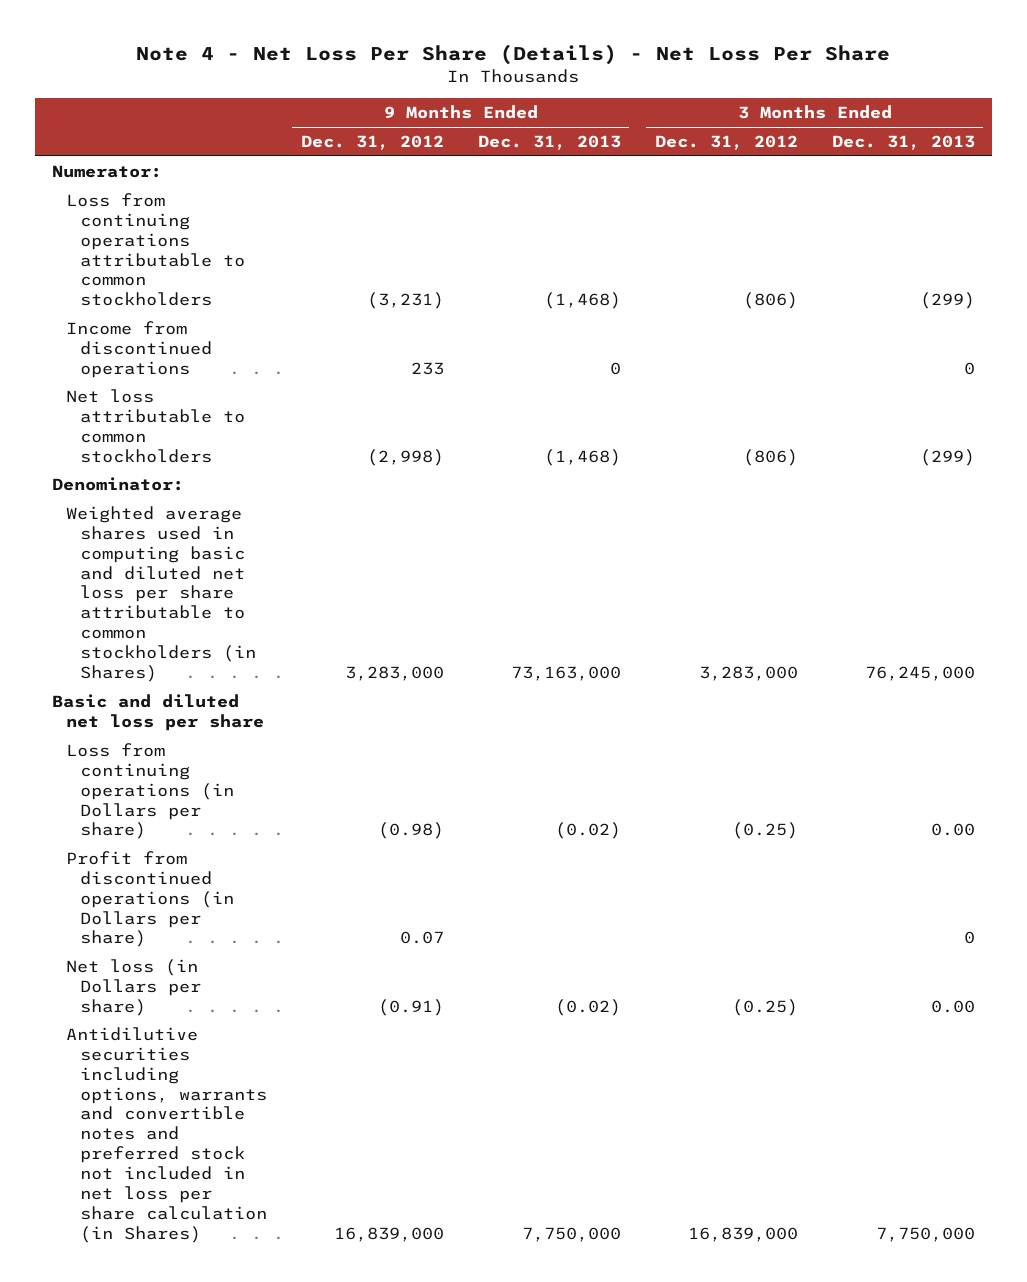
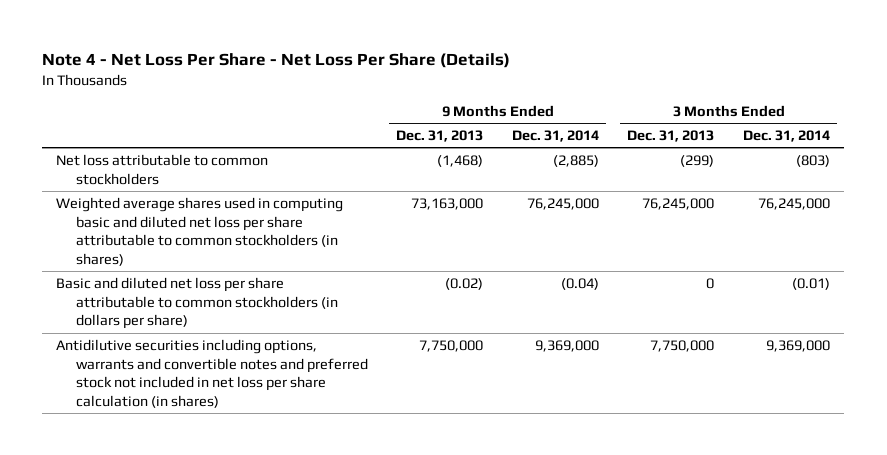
- Note 4 - Net Loss Per Share (Details) - Net Loss Per Share
+ Note 4 - Net Loss Per Share - Net Loss Per Share (Details)
- | 9 Months Ended Dec. 31, 2012 | 9 Months Ended Dec. 31, 2013 | 3 Months Ended Dec. 31, 2012 | 3 Months Ended Dec. 31, 2013
+ | 9 Months Ended Dec. 31, 2013 | 9 Months Ended Dec. 31, 2014 | 3 Months Ended Dec. 31, 2013 | 3 Months Ended Dec. 31, 2014
- Numerator:
- Loss from continuing operations attributable to common stockholders | (3,231) | (1,468) | (806) | (299)
- Income from discontinued operations | 233 | 0 | | 0
- Denominator:
- Weighted average shares used in computing basic and diluted net loss per share attributable to common stockholders (in Shares) | 3,283,000 | 73,163,000 | 3,283,000 | 76,245,000
- Basic and diluted net loss per share
- Loss from continuing operations (in Dollars per share) | (0.98) | (0.02) | (0.25) | 0.00
- Profit from discontinued operations (in Dollars per share) | 0.07 | | | 0
- Net loss (in Dollars per share) | (0.91) | (0.02) | (0.25) | 0.00
- Antidilutive securities including options, warrants and convertible notes and preferred stock not included in net loss per share calculation (in Shares) | 16,839,000 | 7,750,000 | 16,839,000 | 7,750,000
+ Weighted average shares used in computing basic and diluted net loss per share attributable to common stockholders (in shares) | 73,163,000 | 76,245,000 | 76,245,000 | 76,245,000
+ Basic and diluted net loss per share attributable to common stockholders (in dollars per share) | (0.02) | (0.04) | 0 | (0.01)
+ Antidilutive securities including options, warrants and convertible notes and preferred stock not included in net loss per share calculation (in shares) | 7,750,000 | 9,369,000 | 7,750,000 | 9,369,000

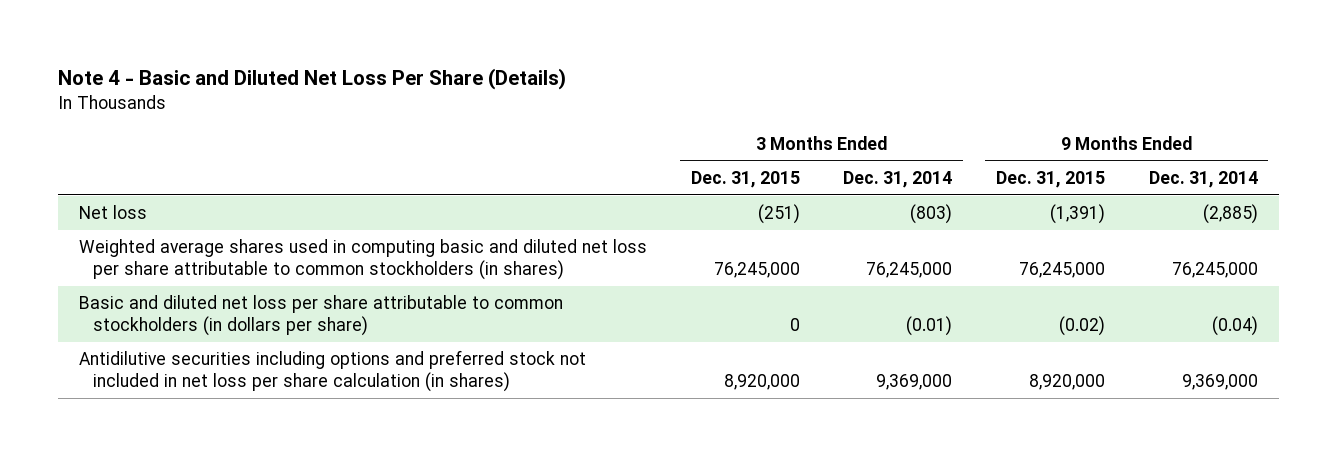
- Note 4 - Net Loss Per Share - Net Loss Per Share (Details)
+ Note 4 - Basic and Diluted Net Loss Per Share (Details)
- | 9 Months Ended Dec. 31, 2013 | 9 Months Ended Dec. 31, 2014 | 3 Months Ended Dec. 31, 2013 | 3 Months Ended Dec. 31, 2014
+ | 3 Months Ended Dec. 31, 2015 | 3 Months Ended Dec. 31, 2014 | 9 Months Ended Dec. 31, 2015 | 9 Months Ended Dec. 31, 2014
- Net loss attributable to common stockholders | (1,468) | (2,885) | (299) | (803)
+ Net loss | (251) | (803) | (1,391) | (2,885)
- Antidilutive securities including options, warrants and convertible notes and preferred stock not included in net loss per share calculation (in shares) | 7,750,000 | 9,369,000 | 7,750,000 | 9,369,000
+ Antidilutive securities including options and preferred stock not included in net loss per share calculation (in shares) | 8,920,000 | 9,369,000 | 8,920,000 | 9,369,000

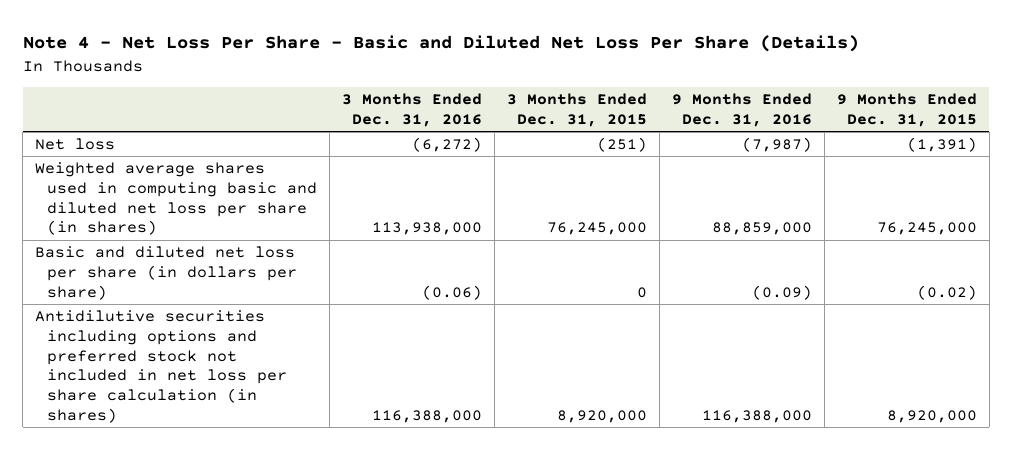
- Note 4 - Basic and Diluted Net Loss Per Share (Details)
+ Note 4 - Net Loss Per Share - Basic and Diluted Net Loss Per Share (Details)
- | 3 Months Ended Dec. 31, 2015 | 3 Months Ended Dec. 31, 2014 | 9 Months Ended Dec. 31, 2015 | 9 Months Ended Dec. 31, 2014
+ | 3 Months Ended Dec. 31, 2016 | 3 Months Ended Dec. 31, 2015 | 9 Months Ended Dec. 31, 2016 | 9 Months Ended Dec. 31, 2015
- Weighted average shares used in computing basic and diluted net loss per share attributable to common stockholders (in shares) | 76,245,000 | 76,245,000 | 76,245,000 | 76,245,000
- Basic and diluted net loss per share attributable to common stockholders (in dollars per share) | 0 | (0.01) | (0.02) | (0.04)
+ Weighted average shares used in computing basic and diluted net loss per share (in shares) | 113,938,000 | 76,245,000 | 88,859,000 | 76,245,000
+ Basic and diluted net loss per share (in dollars per share) | (0.06) | 0 | (0.09) | (0.02)

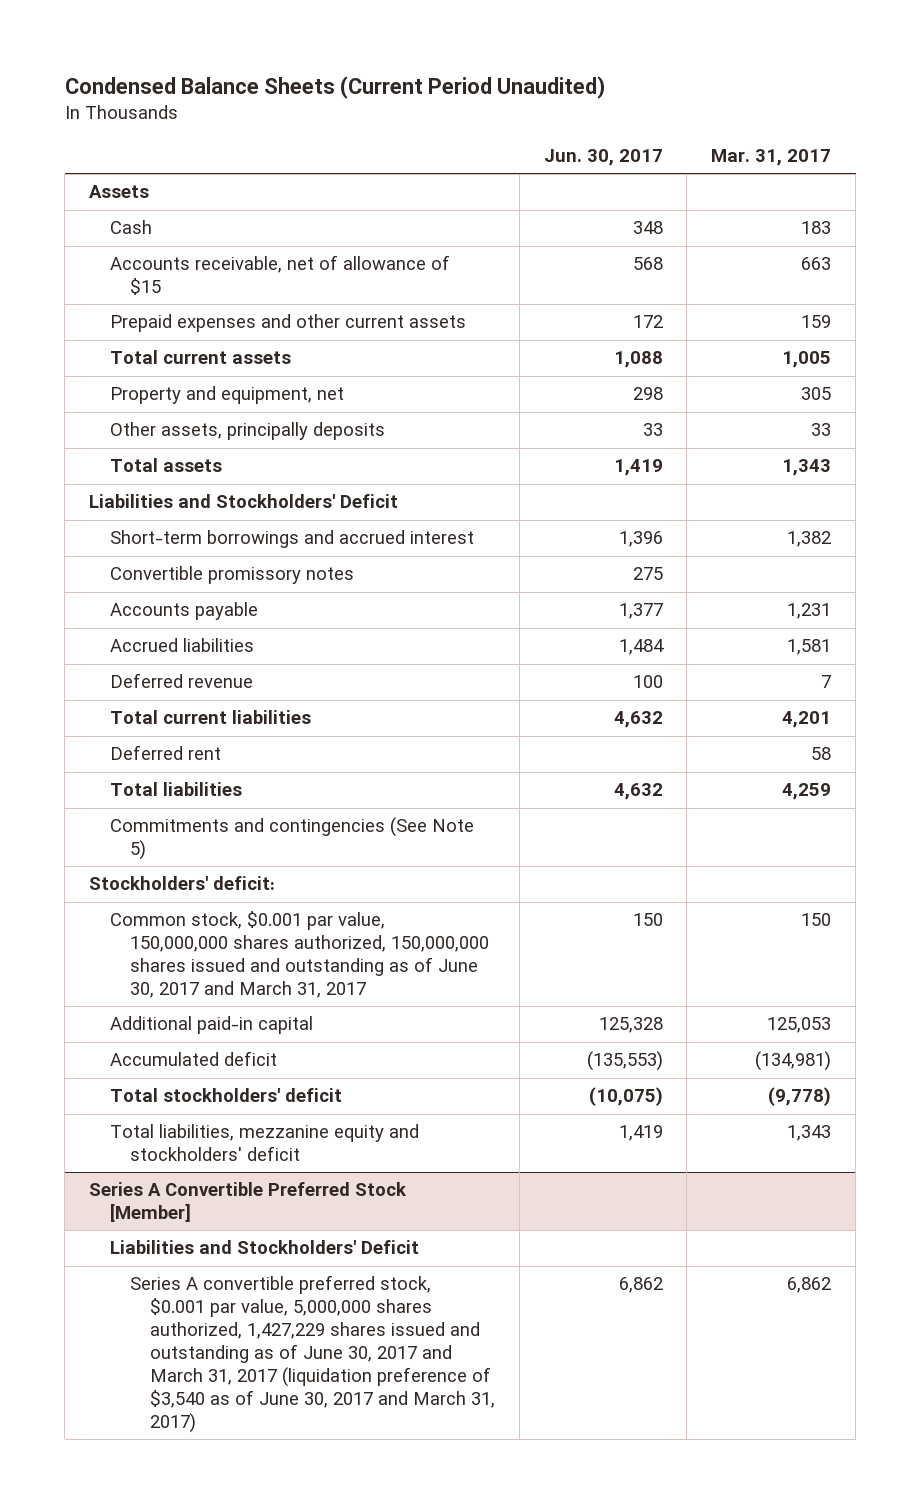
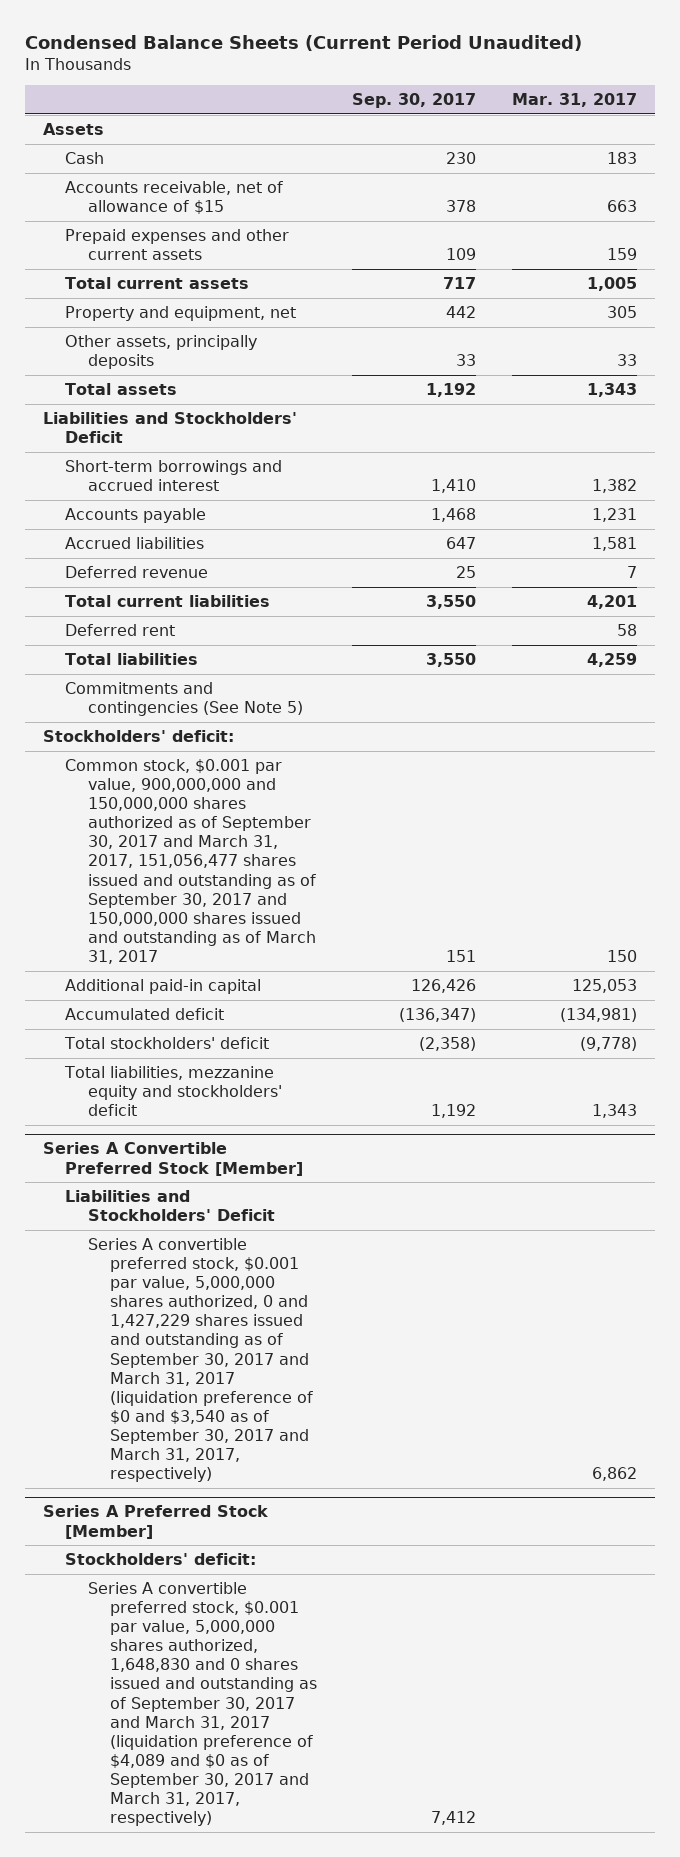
- | Jun. 30, 2017 | Mar. 31, 2017
+ | Sep. 30, 2017 | Mar. 31, 2017
- Convertible promissory notes | 275 |
- Common stock, $0.001 par value, 150,000,000 shares authorized, 150,000,000 shares issued and outstanding as of June 30, 2017 and March 31, 2017 | 150 | 150
+ Common stock, $0.001 par value, 900,000,000 and 150,000,000 shares authorized as of September 30, 2017 and March 31, 2017, 151,056,477 shares issued and outstanding as of September 30, 2017 and 150,000,000 shares issued and outstanding as of March 31, 2017 | 151 | 150
@ Series A Convertible Preferred Stock [Member]
- Series A convertible preferred stock, $0.001 par value, 5,000,000 shares authorized, 1,427,229 shares issued and outstanding as of June 30, 2017 and March 31, 2017 (liquidation preference of $3,540 as of June 30, 2017 and March 31, 2017) | 6,862 | 6,862
+ Series A convertible preferred stock, $0.001 par value, 5,000,000 shares authorized, 0 and 1,427,229 shares issued and outstanding as of September 30, 2017 and March 31, 2017 (liquidation preference of $0 and $3,540 as of September 30, 2017 and March 31, 2017, respectively) | | 6,862
+ Series A Preferred Stock [Member]
+ Stockholders' deficit:
+ Series A convertible preferred stock, $0.001 par value, 5,000,000 shares authorized, 1,648,830 and 0 shares issued and outstanding as of September 30, 2017 and March 31, 2017 (liquidation preference of $4,089 and $0 as of September 30, 2017 and March 31, 2017, respectively) | 7,412 |

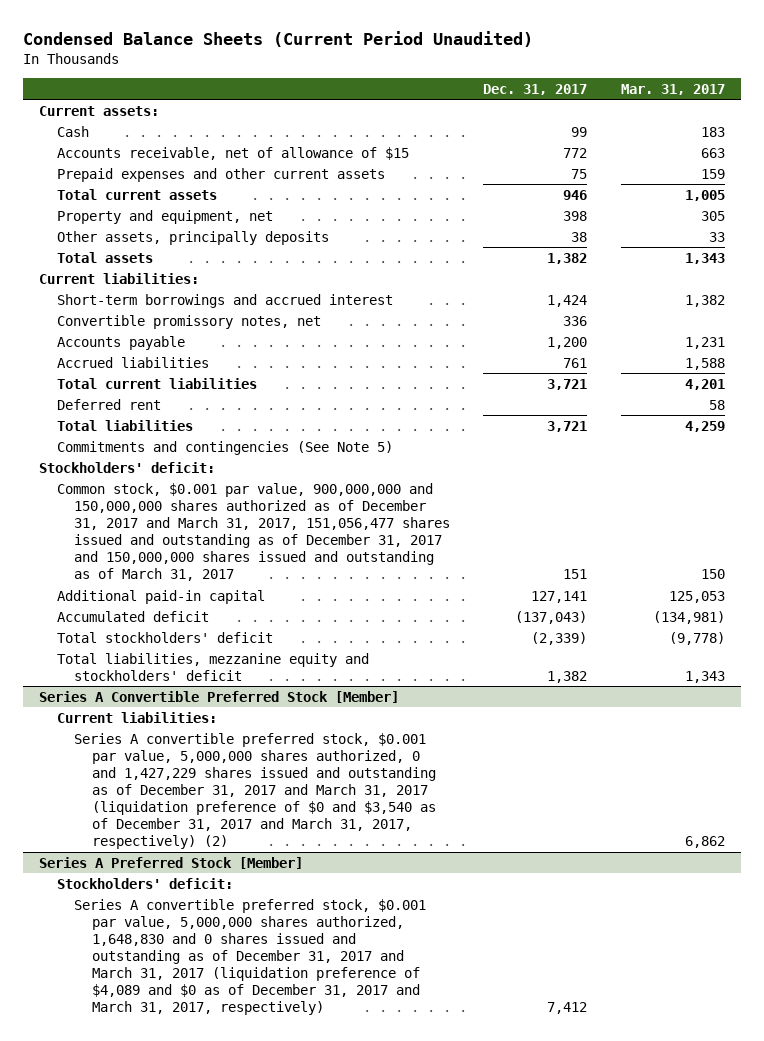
- | Sep. 30, 2017 | Mar. 31, 2017
+ | Dec. 31, 2017 | Mar. 31, 2017
- Assets
+ Current assets:
- Liabilities and Stockholders' Deficit
+ Current liabilities:
+ Convertible promissory notes, net | 336 |
- Accrued liabilities | 647 | 1,581
- Deferred revenue | 25 | 7
+ Accrued liabilities | 761 | 1,588
- Common stock, $0.001 par value, 900,000,000 and 150,000,000 shares authorized as of September 30, 2017 and March 31, 2017, 151,056,477 shares issued and outstanding as of September 30, 2017 and 150,000,000 shares issued and outstanding as of March 31, 2017 | 151 | 150
+ Common stock, $0.001 par value, 900,000,000 and 150,000,000 shares authorized as of December 31, 2017 and March 31, 2017, 151,056,477 shares issued and outstanding as of December 31, 2017 and 150,000,000 shares issued and outstanding as of March 31, 2017 | 151 | 150
@ Series A Convertible Preferred Stock [Member]
- Liabilities and Stockholders' Deficit
- Series A convertible preferred stock, $0.001 par value, 5,000,000 shares authorized, 0 and 1,427,229 shares issued and outstanding as of September 30, 2017 and March 31, 2017 (liquidation preference of $0 and $3,540 as of September 30, 2017 and March 31, 2017, respectively) | | 6,862
+ Current liabilities:
+ Series A convertible preferred stock, $0.001 par value, 5,000,000 shares authorized, 0 and 1,427,229 shares issued and outstanding as of December 31, 2017 and March 31, 2017 (liquidation preference of $0 and $3,540 as of December 31, 2017 and March 31, 2017, respectively) (2) | | 6,862
@ Series A Preferred Stock [Member]
- Series A convertible preferred stock, $0.001 par value, 5,000,000 shares authorized, 1,648,830 and 0 shares issued and outstanding as of September 30, 2017 and March 31, 2017 (liquidation preference of $4,089 and $0 as of September 30, 2017 and March 31, 2017, respectively) | 7,412 |
+ Series A convertible preferred stock, $0.001 par value, 5,000,000 shares authorized, 1,648,830 and 0 shares issued and outstanding as of December 31, 2017 and March 31, 2017 (liquidation preference of $4,089 and $0 as of December 31, 2017 and March 31, 2017, respectively) | 7,412 |

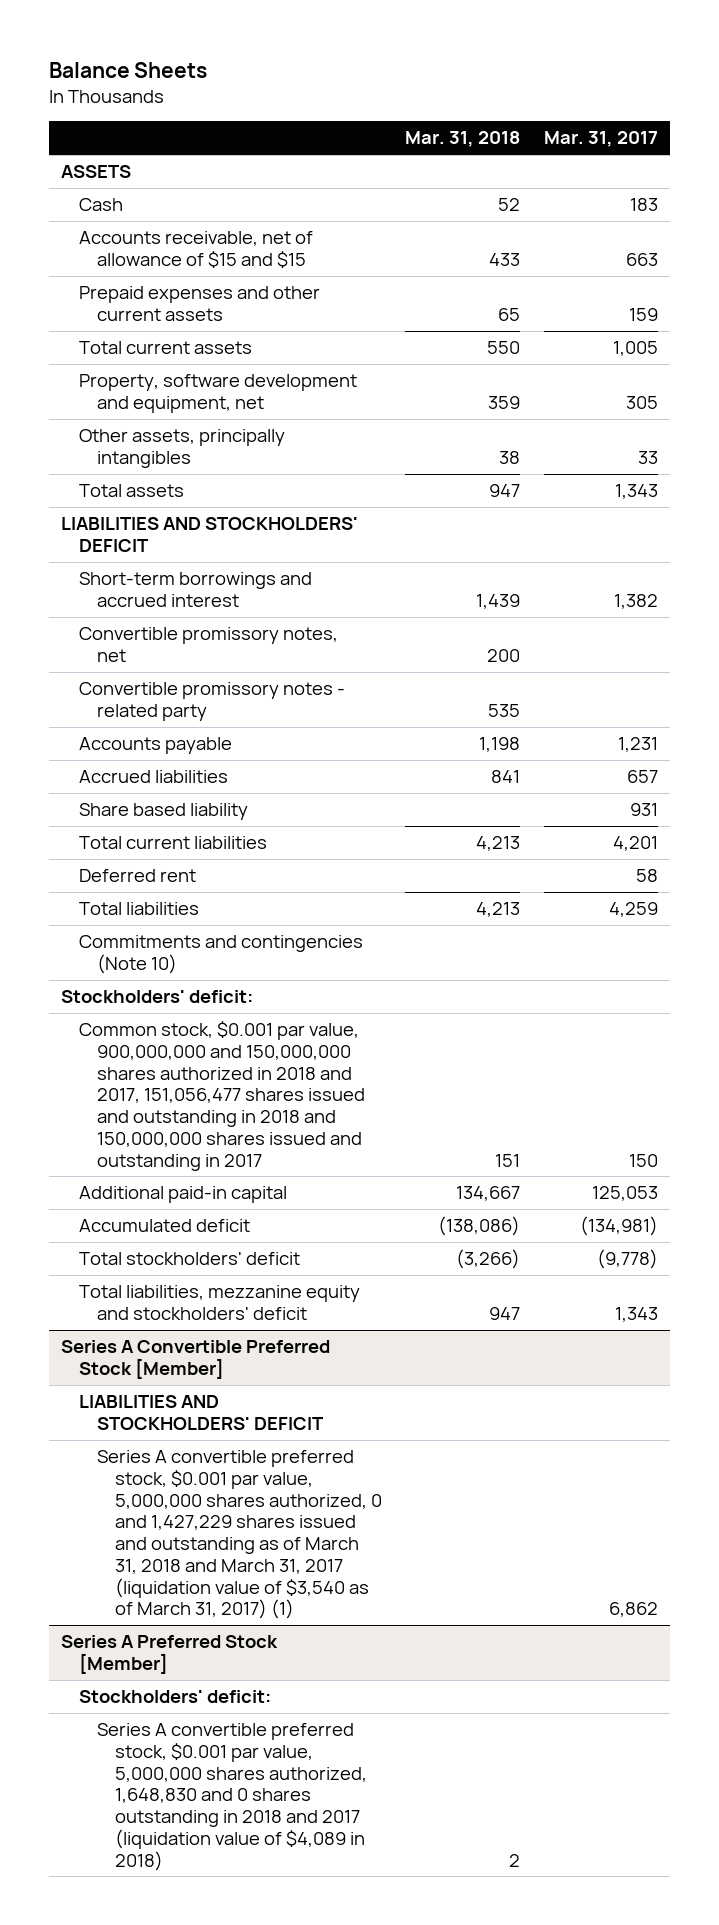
- Condensed Balance Sheets (Current Period Unaudited)
+ Balance Sheets
- | Dec. 31, 2017 | Mar. 31, 2017
+ | Mar. 31, 2018 | Mar. 31, 2017
- Current assets:
+ ASSETS
- Accounts receivable, net of allowance of $15 | 772 | 663
+ Accounts receivable, net of allowance of $15 and $15 | 433 | 663
- Property and equipment, net | 398 | 305
- Other assets, principally deposits | 38 | 33
+ Property, software development and equipment, net | 359 | 305
+ Other assets, principally intangibles | 38 | 33
- Current liabilities:
+ LIABILITIES AND STOCKHOLDERS' DEFICIT
+ Convertible promissory notes - related party | 535 |
- Accrued liabilities | 761 | 1,588
+ Accrued liabilities | 841 | 657
+ Share based liability | | 931
- Commitments and contingencies (See Note 5)
+ Commitments and contingencies (Note 10)
- Common stock, $0.001 par value, 900,000,000 and 150,000,000 shares authorized as of December 31, 2017 and March 31, 2017, 151,056,477 shares issued and outstanding as of December 31, 2017 and 150,000,000 shares issued and outstanding as of March 31, 2017 | 151 | 150
+ Common stock, $0.001 par value, 900,000,000 and 150,000,000 shares authorized in 2018 and 2017, 151,056,477 shares issued and outstanding in 2018 and 150,000,000 shares issued and outstanding in 2017 | 151 | 150
@ Series A Convertible Preferred Stock [Member]
- Current liabilities:
- Series A convertible preferred stock, $0.001 par value, 5,000,000 shares authorized, 0 and 1,427,229 shares issued and outstanding as of December 31, 2017 and March 31, 2017 (liquidation preference of $0 and $3,540 as of December 31, 2017 and March 31, 2017, respectively) (2) | | 6,862
+ LIABILITIES AND STOCKHOLDERS' DEFICIT
+ Series A convertible preferred stock, $0.001 par value, 5,000,000 shares authorized, 0 and 1,427,229 shares issued and outstanding as of March 31, 2018 and March 31, 2017 (liquidation value of $3,540 as of March 31, 2017) (1) | | 6,862
@ Series A Preferred Stock [Member]
- Series A convertible preferred stock, $0.001 par value, 5,000,000 shares authorized, 1,648,830 and 0 shares issued and outstanding as of December 31, 2017 and March 31, 2017 (liquidation preference of $4,089 and $0 as of December 31, 2017 and March 31, 2017, respectively) | 7,412 |
+ Series A convertible preferred stock, $0.001 par value, 5,000,000 shares authorized, 1,648,830 and 0 shares outstanding in 2018 and 2017 (liquidation value of $4,089 in 2018) | 2 |

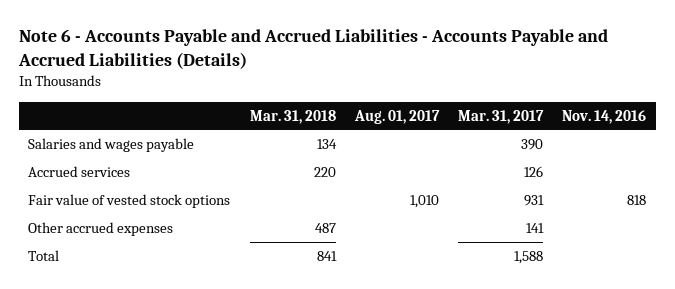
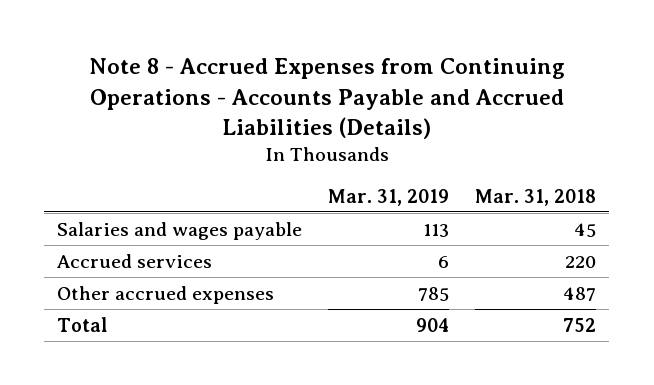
- Note 6 - Accounts Payable and Accrued Liabilities - Accounts Payable and Accrued Liabilities (Details)
+ Note 8 - Accrued Expenses from Continuing Operations - Accounts Payable and Accrued Liabilities (Details)
- | Mar. 31, 2018 | Aug. 01, 2017 | Mar. 31, 2017 | Nov. 14, 2016
+ | Mar. 31, 2019 | Mar. 31, 2018
- Salaries and wages payable | 134 | | 390 |
+ Salaries and wages payable | 113 | 45
- Fair value of vested stock options | | 1,010 | 931 | 818
- Total | 841 | | 1,588 |
+ Total | 904 | 752

